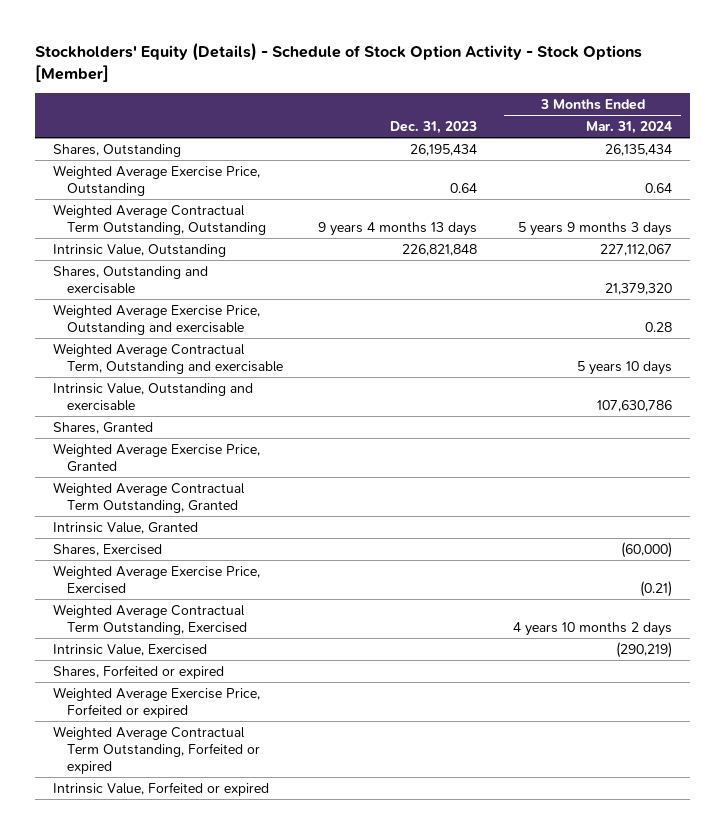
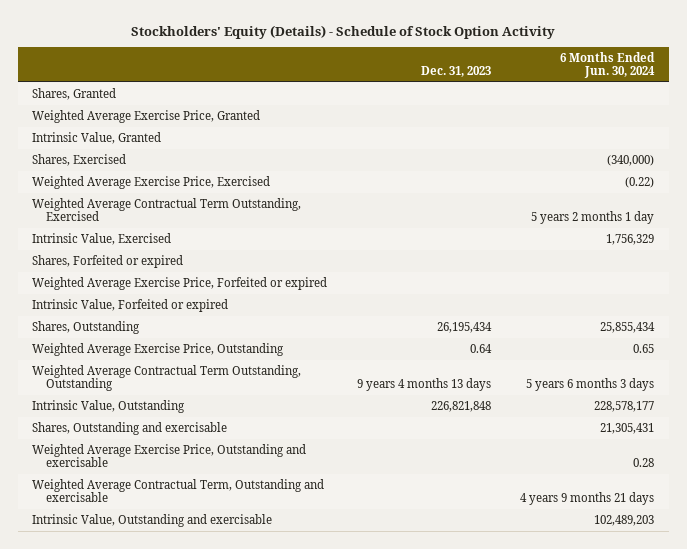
- Stockholders' Equity (Details) - Schedule of Stock Option Activity - Stock Options [Member]
+ Stockholders' Equity (Details) - Schedule of Stock Option Activity
- | Dec. 31, 2023 | 3 Months Ended Mar. 31, 2024
+ | Dec. 31, 2023 | 6 Months Ended Jun. 30, 2024
- Weighted Average Contractual Term Outstanding, Granted
- Weighted Average Contractual Term Outstanding, Forfeited or expired
moved down: Shares, Outstanding | 26,195,434 | 25,855,434
moved down: Weighted Average Exercise Price, Outstanding | 0.64 | 0.65
moved down: Weighted Average Contractual Term Outstanding, Outstanding | 9 years 4 months 13 days | 5 years 6 months 3 days
moved down: Intrinsic Value, Outstanding | 226,821,848 | 228,578,177
moved down: Shares, Outstanding and exercisable | | 21,305,431
moved down: Weighted Average Exercise Price, Outstanding and exercisable | | 0.28
moved down: Weighted Average Contractual Term, Outstanding and exercisable | | 4 years 9 months 21 days
moved down: Intrinsic Value, Outstanding and exercisable | | 102,489,203

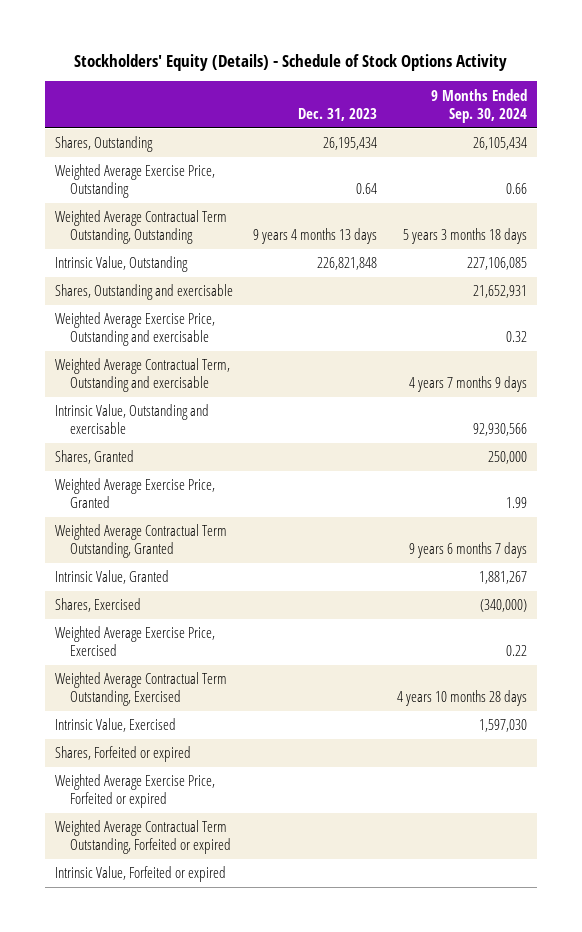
- Stockholders' Equity (Details) - Schedule of Stock Option Activity
+ Stockholders' Equity (Details) - Schedule of Stock Options Activity
- | Dec. 31, 2023 | 6 Months Ended Jun. 30, 2024
+ | Dec. 31, 2023 | 9 Months Ended Sep. 30, 2024
moved up: Shares, Outstanding | 26,195,434 | 26,105,434
moved up: Weighted Average Exercise Price, Outstanding | 0.64 | 0.66
moved up: Weighted Average Contractual Term Outstanding, Outstanding | 9 years 4 months 13 days | 5 years 3 months 18 days
moved up: Intrinsic Value, Outstanding | 226,821,848 | 227,106,085
moved up: Shares, Outstanding and exercisable | | 21,652,931
moved up: Weighted Average Exercise Price, Outstanding and exercisable | | 0.32
moved up: Weighted Average Contractual Term, Outstanding and exercisable | | 4 years 7 months 9 days
moved up: Intrinsic Value, Outstanding and exercisable | | 92,930,566
+ Weighted Average Contractual Term Outstanding, Granted | | 9 years 6 months 7 days
+ Weighted Average Contractual Term Outstanding, Forfeited or expired

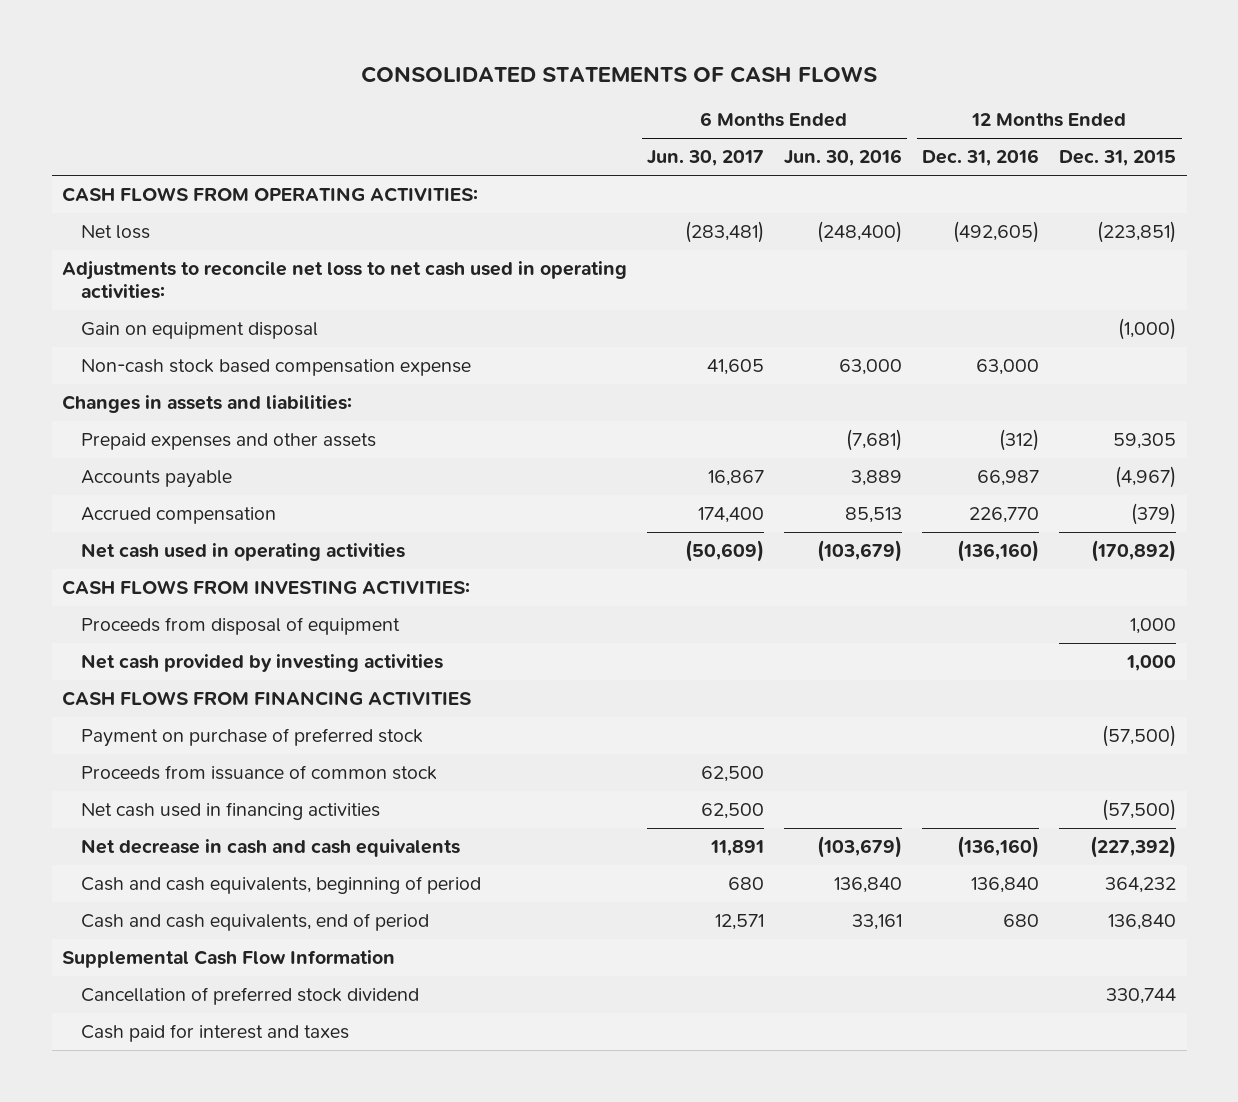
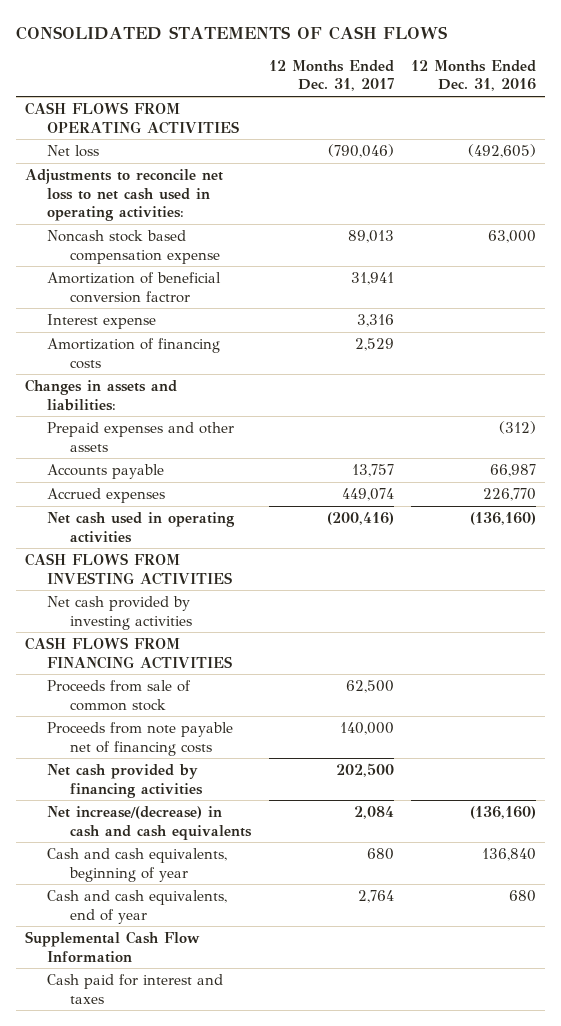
- | 6 Months Ended Jun. 30, 2017 | 6 Months Ended Jun. 30, 2016 | 12 Months Ended Dec. 31, 2016 | 12 Months Ended Dec. 31, 2015
+ | 12 Months Ended Dec. 31, 2017 | 12 Months Ended Dec. 31, 2016
- CASH FLOWS FROM OPERATING ACTIVITIES:
+ CASH FLOWS FROM OPERATING ACTIVITIES
- Gain on equipment disposal | | | | (1,000)
- Non-cash stock based compensation expense | 41,605 | 63,000 | 63,000 |
+ Noncash stock based compensation expense | 89,013 | 63,000
+ Amortization of beneficial conversion factror | 31,941 |
+ Interest expense | 3,316 |
+ Amortization of financing costs | 2,529 |
- Accrued compensation | 174,400 | 85,513 | 226,770 | (379)
+ Accrued expenses | 449,074 | 226,770
- CASH FLOWS FROM INVESTING ACTIVITIES:
- Proceeds from disposal of equipment | | | | 1,000
+ CASH FLOWS FROM INVESTING ACTIVITIES
- Payment on purchase of preferred stock | | | | (57,500)
- Proceeds from issuance of common stock | 62,500 | | |
- Net cash used in financing activities | 62,500 | | | (57,500)
- Net decrease in cash and cash equivalents | 11,891 | (103,679) | (136,160) | (227,392)
- Cash and cash equivalents, beginning of period | 680 | 136,840 | 136,840 | 364,232
- Cash and cash equivalents, end of period | 12,571 | 33,161 | 680 | 136,840
+ Proceeds from sale of common stock | 62,500 |
+ Proceeds from note payable net of financing costs | 140,000 |
+ Net cash provided by financing activities | 202,500 |
+ Net increase/(decrease) in cash and cash equivalents | 2,084 | (136,160)
+ Cash and cash equivalents, beginning of year | 680 | 136,840
+ Cash and cash equivalents, end of year | 2,764 | 680
- Cancellation of preferred stock dividend | | | | 330,744

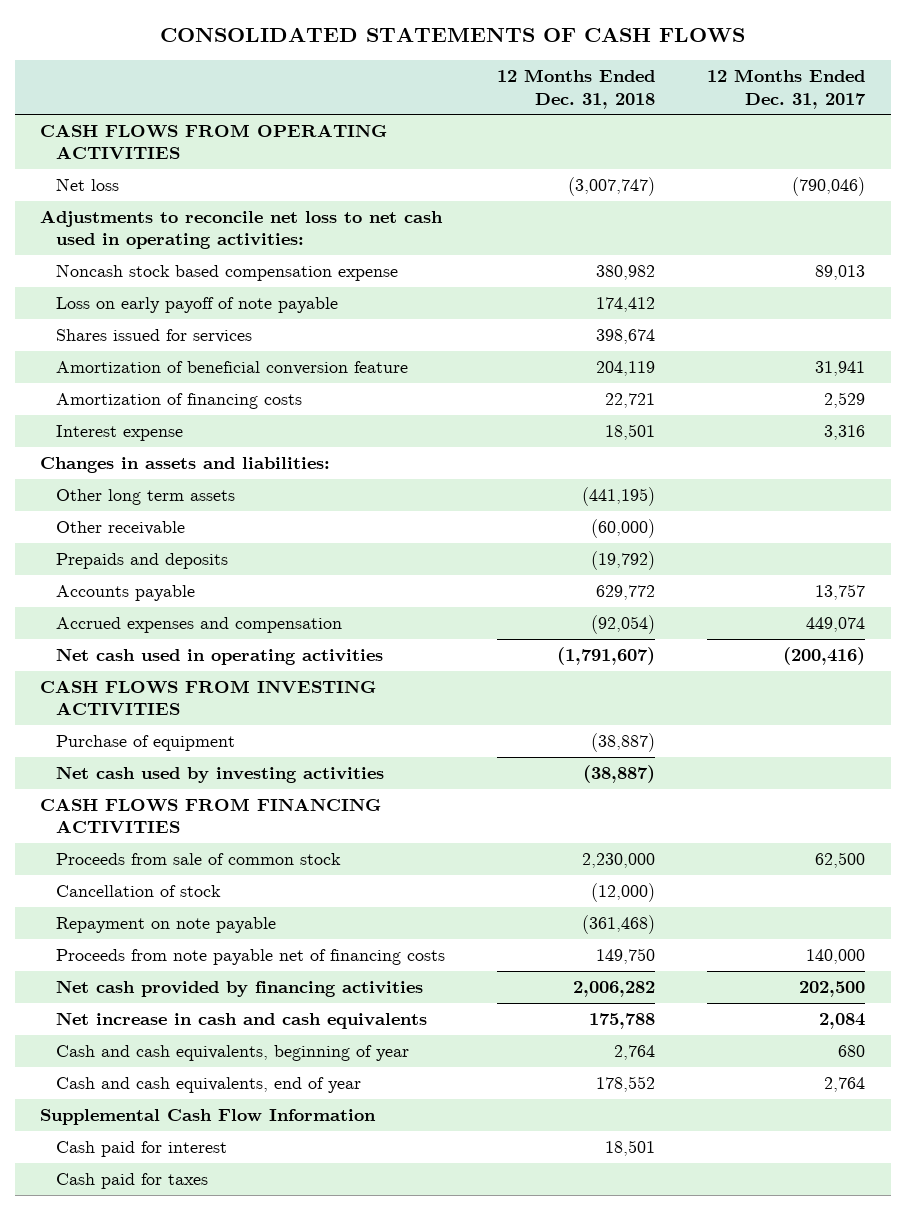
- | 12 Months Ended Dec. 31, 2017 | 12 Months Ended Dec. 31, 2016
+ | 12 Months Ended Dec. 31, 2018 | 12 Months Ended Dec. 31, 2017
- Amortization of beneficial conversion factror | 31,941 |
+ Loss on early payoff of note payable | 174,412 |
+ Shares issued for services | 398,674 |
+ Amortization of beneficial conversion feature | 204,119 | 31,941
moved down: Interest expense | 18,501 | 3,316
- Prepaid expenses and other assets | | (312)
+ Other long term assets | (441,195) |
+ Other receivable | (60,000) |
+ Prepaids and deposits | (19,792) |
- Accrued expenses | 449,074 | 226,770
+ Accrued expenses and compensation | (92,054) | 449,074
- Net cash provided by investing activities
+ Purchase of equipment | (38,887) |
+ Net cash used by investing activities | (38,887) |
+ Cancellation of stock | (12,000) |
+ Repayment on note payable | (361,468) |
- Net increase/(decrease) in cash and cash equivalents | 2,084 | (136,160)
+ Net increase in cash and cash equivalents | 175,788 | 2,084
- Cash paid for interest and taxes
+ Cash paid for interest | 18,501 |
+ Cash paid for taxes

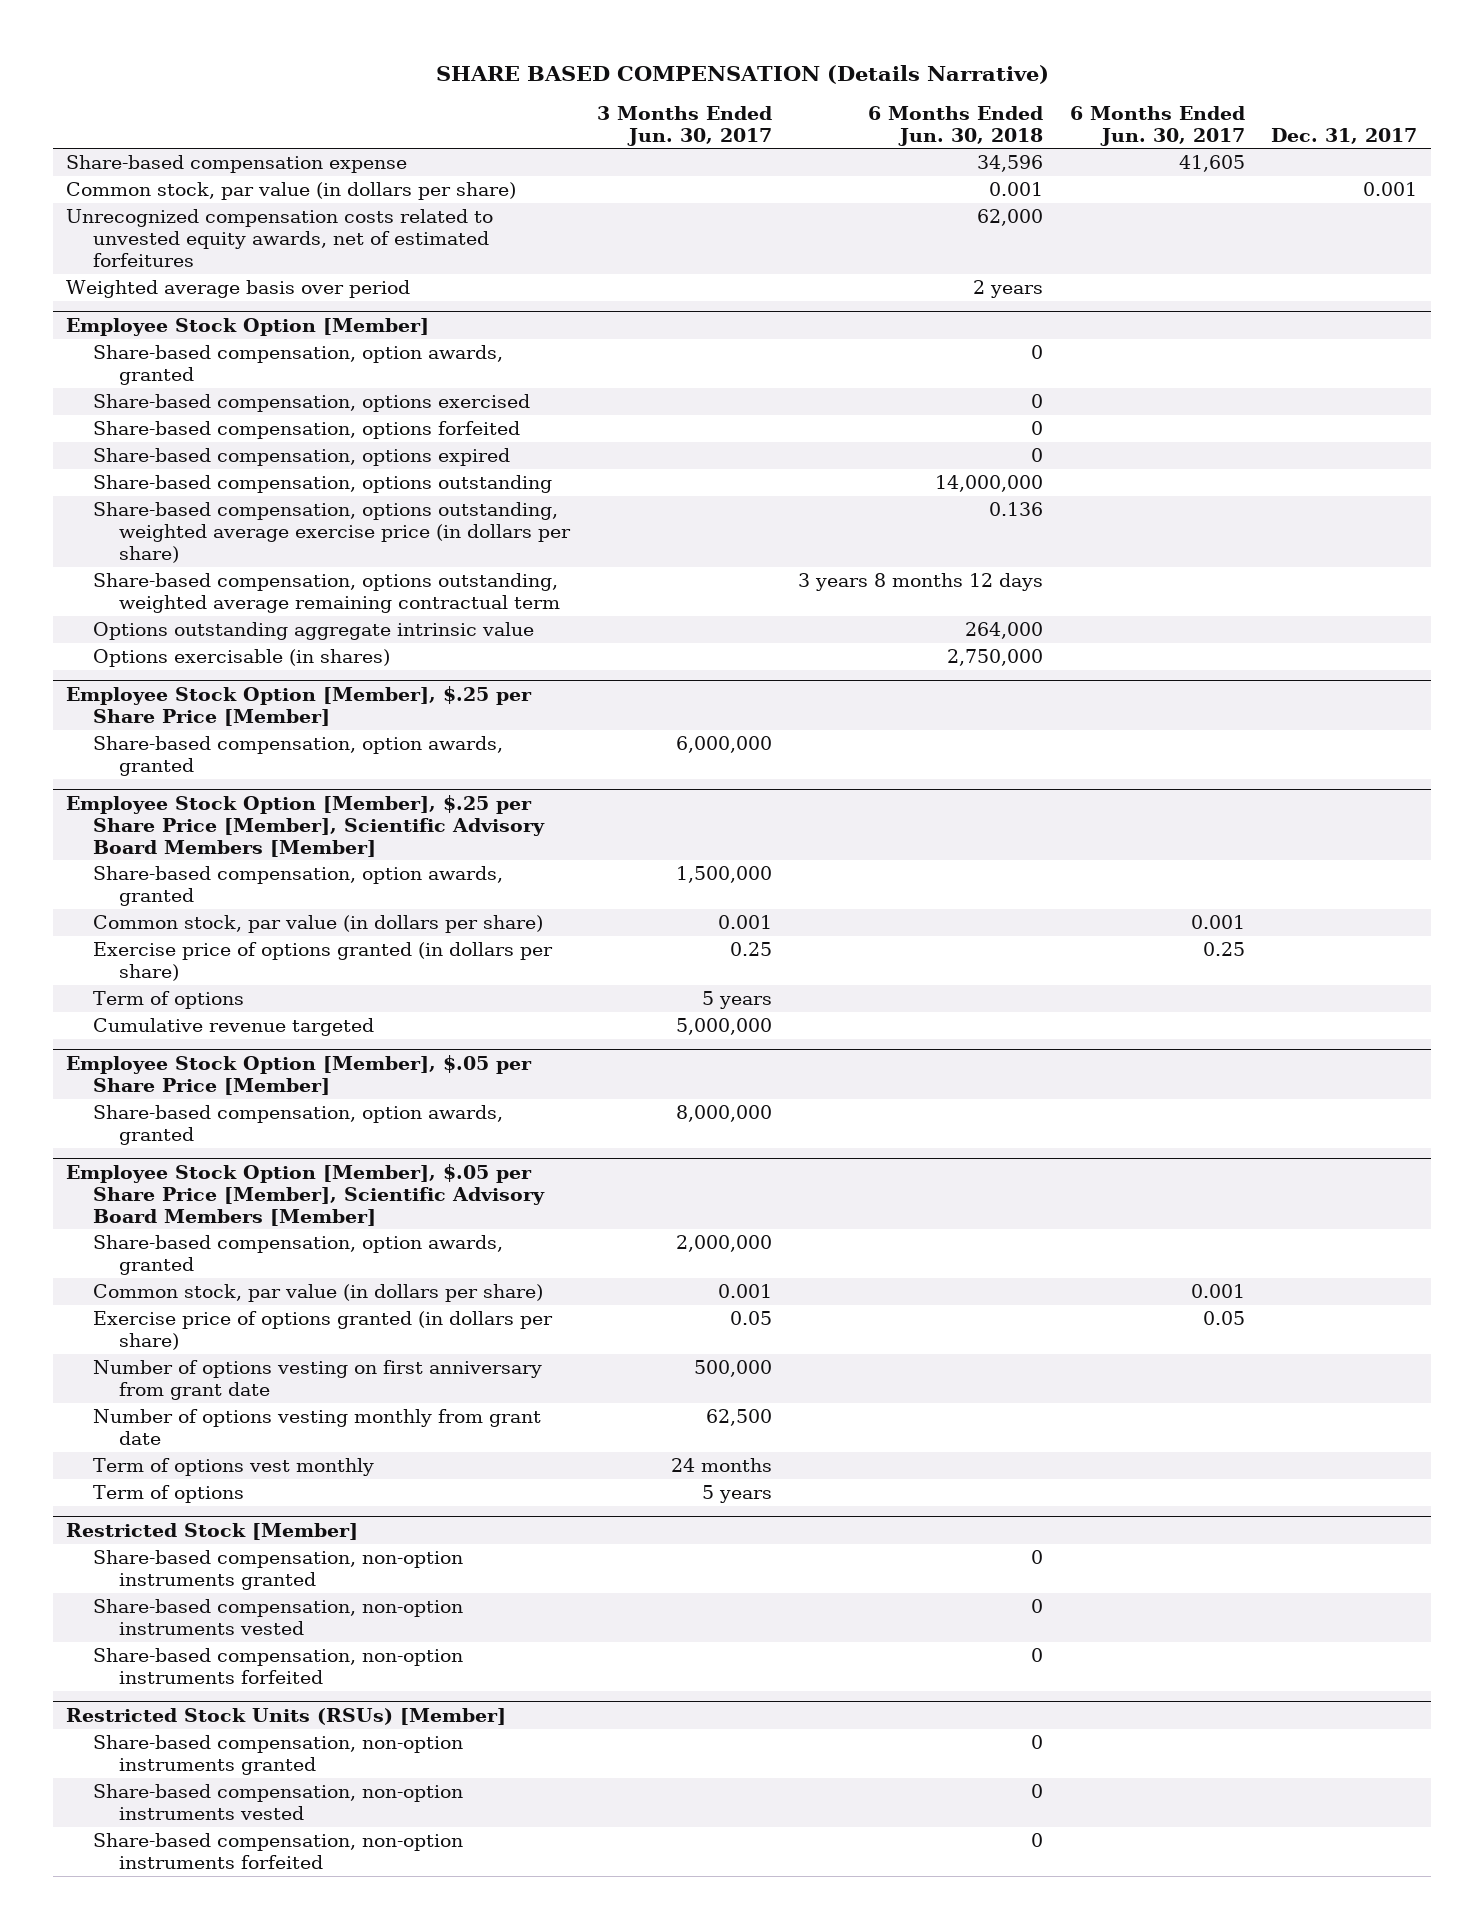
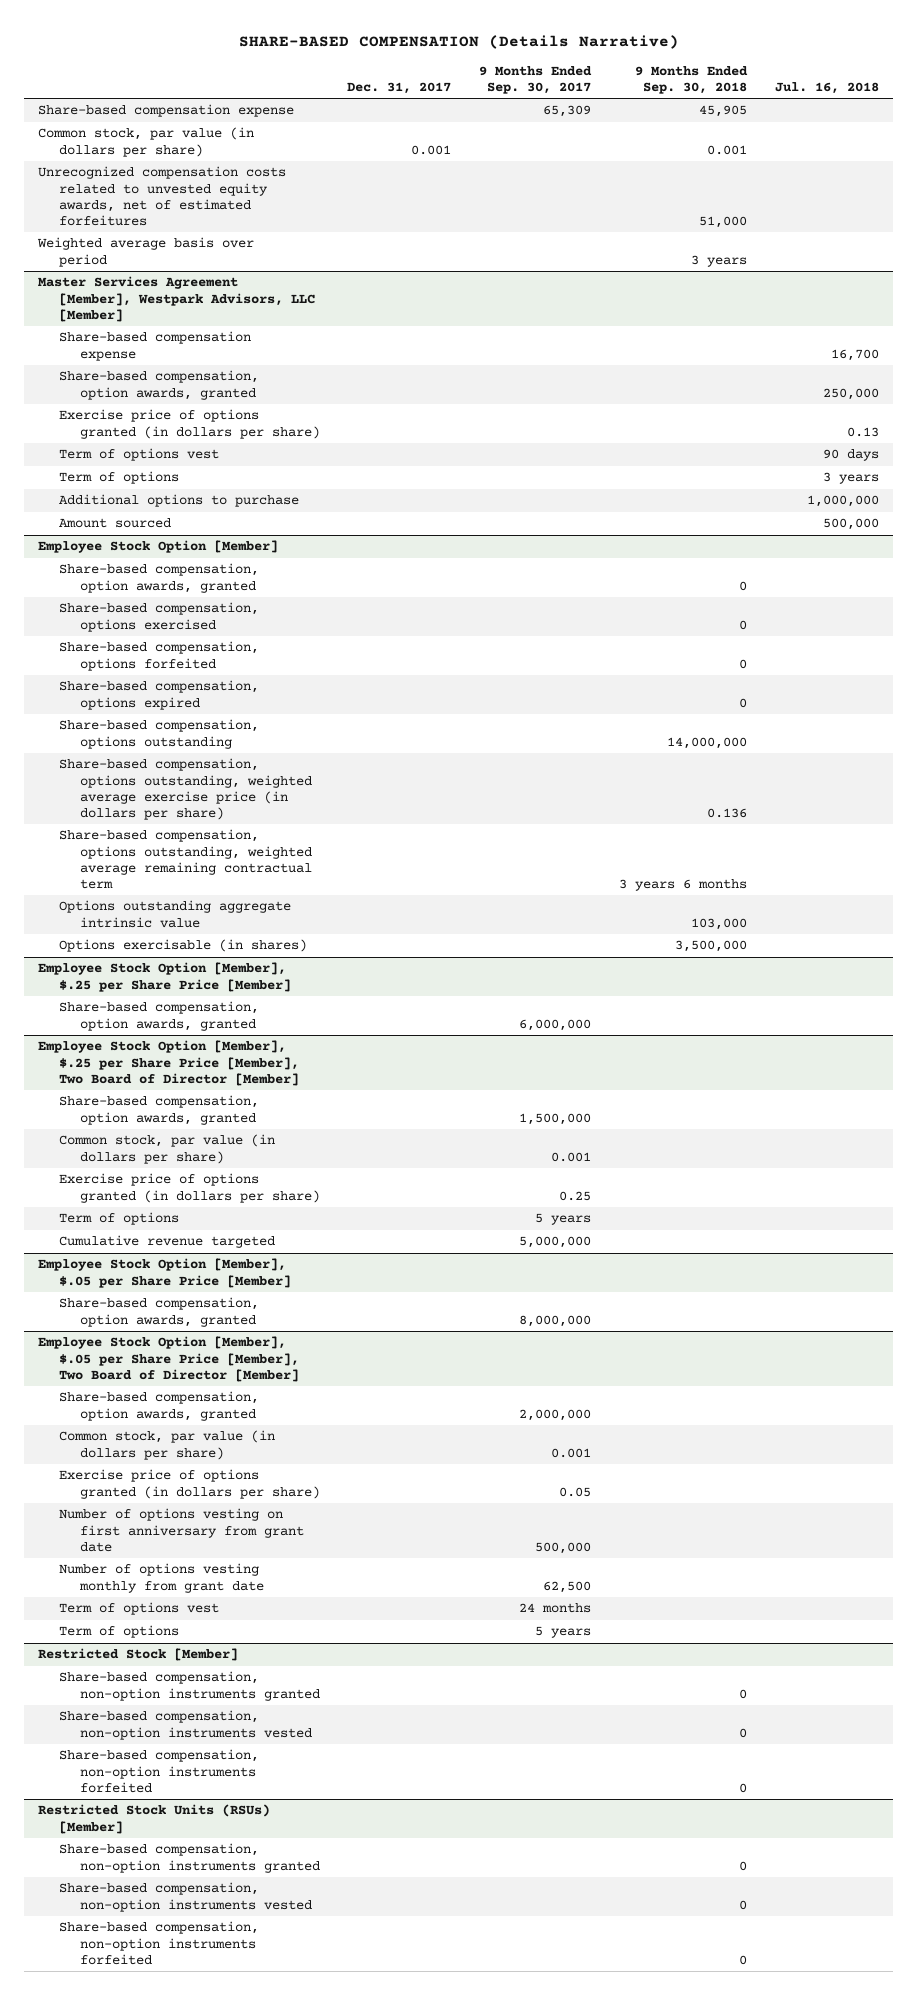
- SHARE BASED COMPENSATION (Details Narrative)
+ SHARE-BASED COMPENSATION (Details Narrative)
- | 3 Months Ended Jun. 30, 2017 | 6 Months Ended Jun. 30, 2018 | 6 Months Ended Jun. 30, 2017 | Dec. 31, 2017
+ | Dec. 31, 2017 | 9 Months Ended Sep. 30, 2017 | 9 Months Ended Sep. 30, 2018 | Jul. 16, 2018
+ Master Services Agreement [Member], Westpark Advisors, LLC [Member]
+ Share-based compensation expense | | | | 16,700
+ Share-based compensation, option awards, granted | | | | 250,000
+ Exercise price of options granted (in dollars per share) | | | | 0.13
+ Term of options vest | | | | 90 days
+ Term of options | | | | 3 years
+ Additional options to purchase | | | | 1,000,000
+ Amount sourced | | | | 500,000
- Employee Stock Option [Member], $.25 per Share Price [Member], Scientific Advisory Board Members [Member]
+ Employee Stock Option [Member], $.25 per Share Price [Member], Two Board of Director [Member]
- Employee Stock Option [Member], $.05 per Share Price [Member], Scientific Advisory Board Members [Member]
+ Employee Stock Option [Member], $.05 per Share Price [Member], Two Board of Director [Member]
- Term of options vest monthly | 24 months | | |
+ Term of options vest | | 24 months | |

